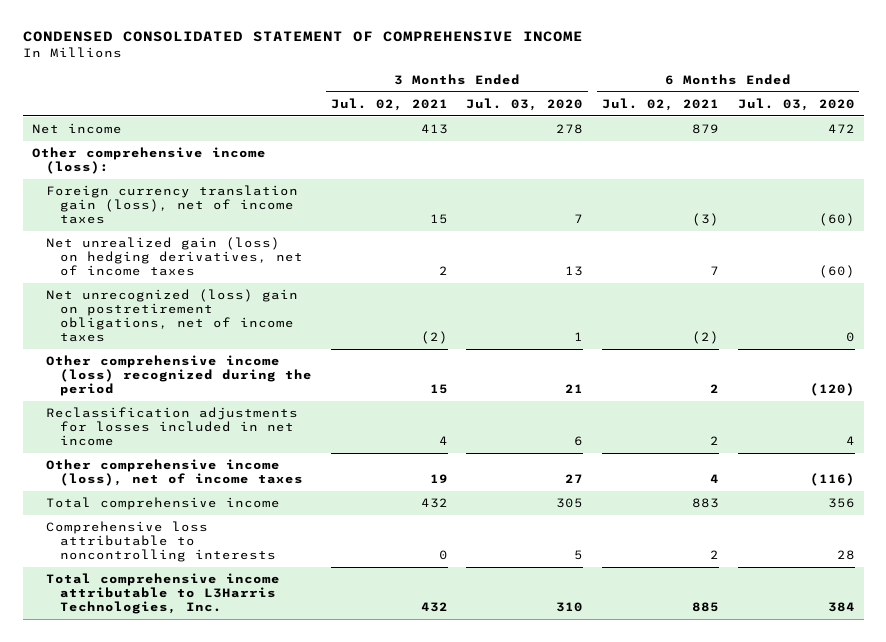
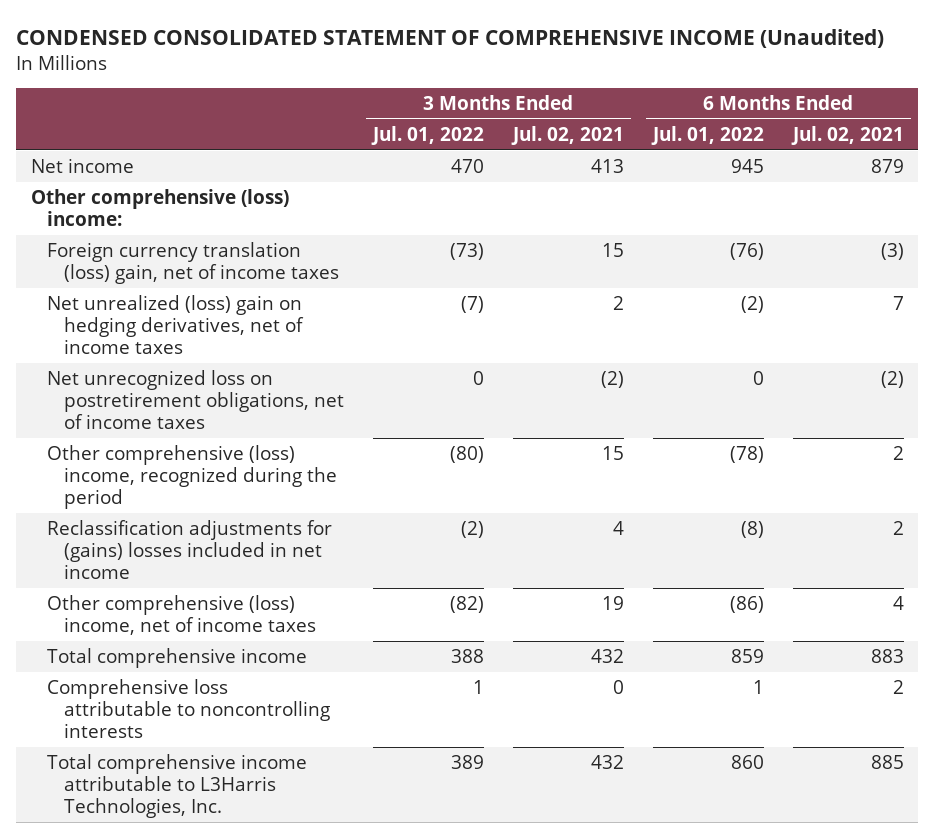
- CONDENSED CONSOLIDATED STATEMENT OF COMPREHENSIVE INCOME
+ CONDENSED CONSOLIDATED STATEMENT OF COMPREHENSIVE INCOME (Unaudited)
- | 3 Months Ended Jul. 02, 2021 | 3 Months Ended Jul. 03, 2020 | 6 Months Ended Jul. 02, 2021 | 6 Months Ended Jul. 03, 2020
+ | 3 Months Ended Jul. 01, 2022 | 3 Months Ended Jul. 02, 2021 | 6 Months Ended Jul. 01, 2022 | 6 Months Ended Jul. 02, 2021
- Other comprehensive income (loss):
- Foreign currency translation gain (loss), net of income taxes | 15 | 7 | (3) | (60)
- Net unrealized gain (loss) on hedging derivatives, net of income taxes | 2 | 13 | 7 | (60)
- Net unrecognized (loss) gain on postretirement obligations, net of income taxes | (2) | 1 | (2) | 0
- Other comprehensive income (loss) recognized during the period | 15 | 21 | 2 | (120)
- Reclassification adjustments for losses included in net income | 4 | 6 | 2 | 4
- Other comprehensive income (loss), net of income taxes | 19 | 27 | 4 | (116)
+ Other comprehensive (loss) income:
+ Foreign currency translation (loss) gain, net of income taxes | (73) | 15 | (76) | (3)
+ Net unrealized (loss) gain on hedging derivatives, net of income taxes | (7) | 2 | (2) | 7
+ Net unrecognized loss on postretirement obligations, net of income taxes | 0 | (2) | 0 | (2)
+ Other comprehensive (loss) income, recognized during the period | (80) | 15 | (78) | 2
+ Reclassification adjustments for (gains) losses included in net income | (2) | 4 | (8) | 2
+ Other comprehensive (loss) income, net of income taxes | (82) | 19 | (86) | 4

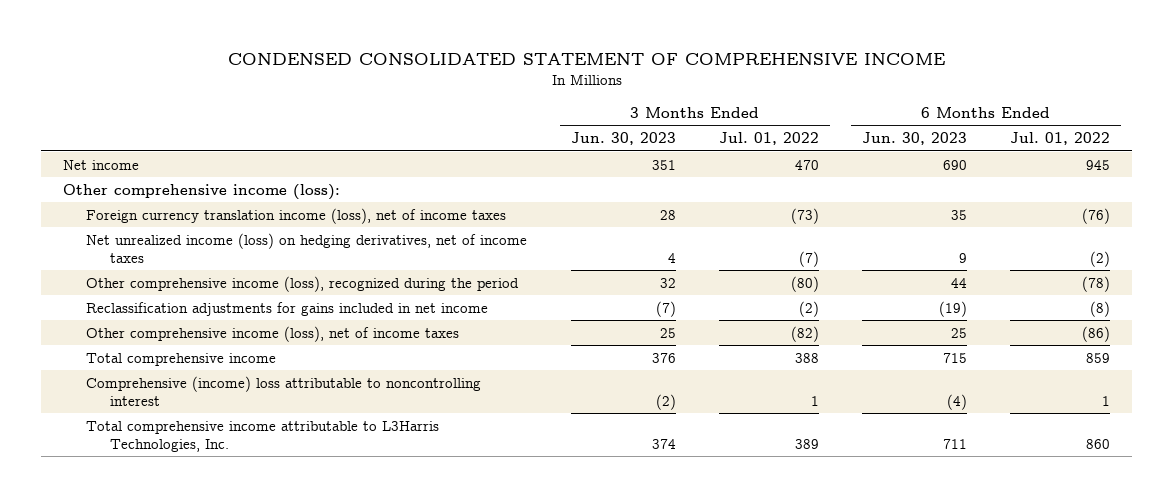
- CONDENSED CONSOLIDATED STATEMENT OF COMPREHENSIVE INCOME (Unaudited)
+ CONDENSED CONSOLIDATED STATEMENT OF COMPREHENSIVE INCOME
- | 3 Months Ended Jul. 01, 2022 | 3 Months Ended Jul. 02, 2021 | 6 Months Ended Jul. 01, 2022 | 6 Months Ended Jul. 02, 2021
+ | 3 Months Ended Jun. 30, 2023 | 3 Months Ended Jul. 01, 2022 | 6 Months Ended Jun. 30, 2023 | 6 Months Ended Jul. 01, 2022
- Other comprehensive (loss) income:
- Foreign currency translation (loss) gain, net of income taxes | (73) | 15 | (76) | (3)
- Net unrealized (loss) gain on hedging derivatives, net of income taxes | (7) | 2 | (2) | 7
- Net unrecognized loss on postretirement obligations, net of income taxes | 0 | (2) | 0 | (2)
- Other comprehensive (loss) income, recognized during the period | (80) | 15 | (78) | 2
- Reclassification adjustments for (gains) losses included in net income | (2) | 4 | (8) | 2
- Other comprehensive (loss) income, net of income taxes | (82) | 19 | (86) | 4
+ Other comprehensive income (loss):
+ Foreign currency translation income (loss), net of income taxes | 28 | (73) | 35 | (76)
+ Net unrealized income (loss) on hedging derivatives, net of income taxes | 4 | (7) | 9 | (2)
+ Other comprehensive income (loss), recognized during the period | 32 | (80) | 44 | (78)
+ Reclassification adjustments for gains included in net income | (7) | (2) | (19) | (8)
+ Other comprehensive income (loss), net of income taxes | 25 | (82) | 25 | (86)
- Comprehensive loss attributable to noncontrolling interests | 1 | 0 | 1 | 2
+ Comprehensive (income) loss attributable to noncontrolling interest | (2) | 1 | (4) | 1

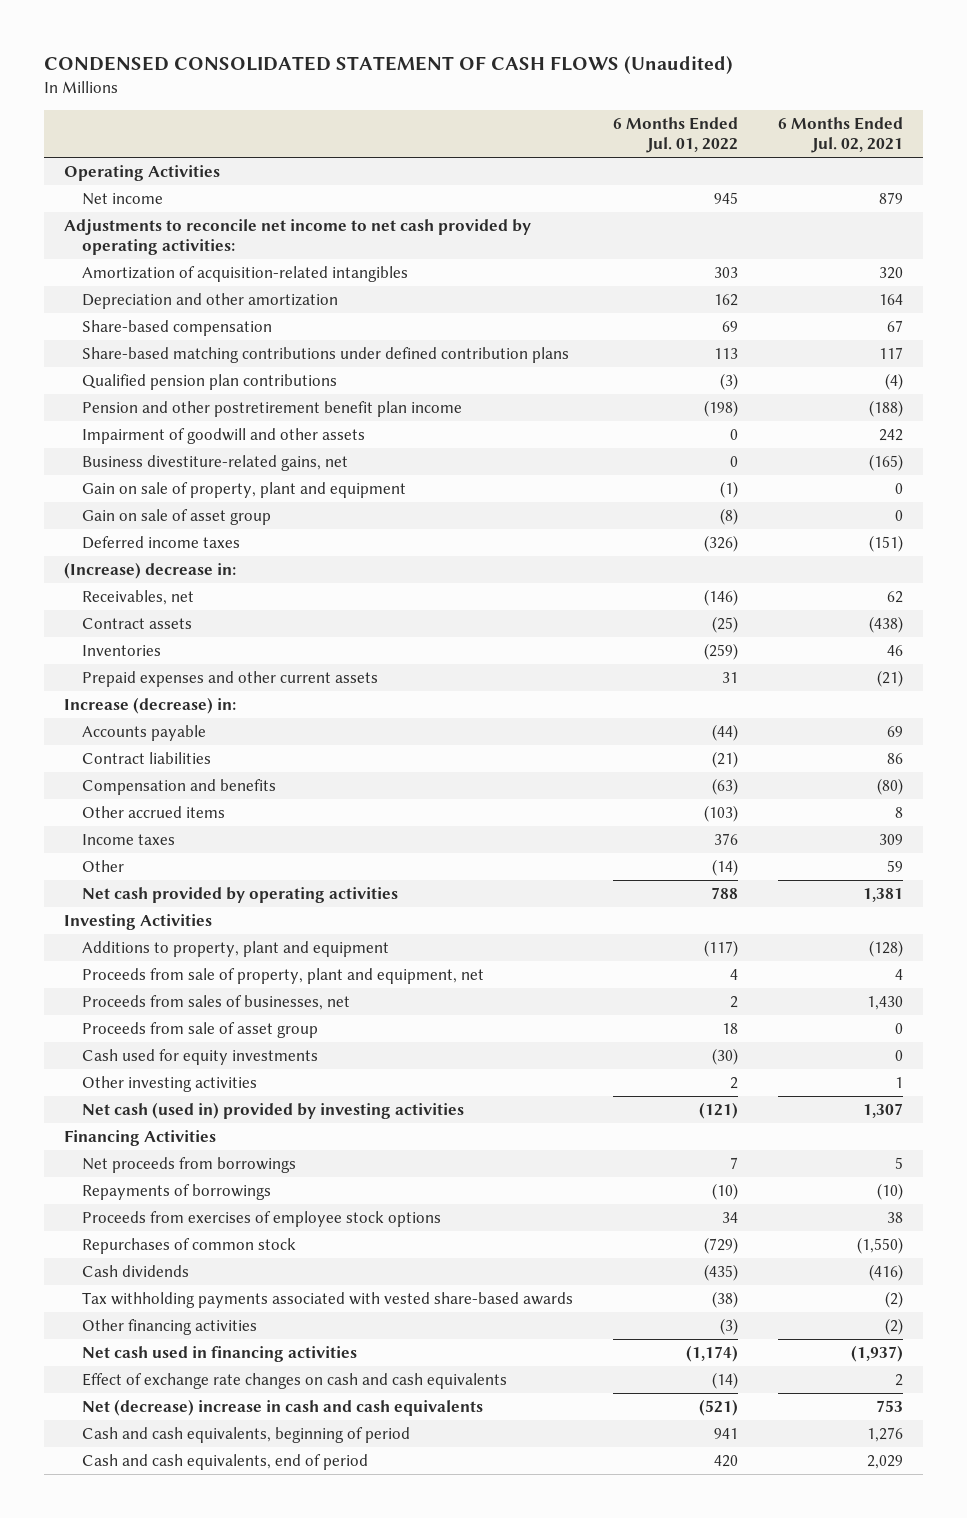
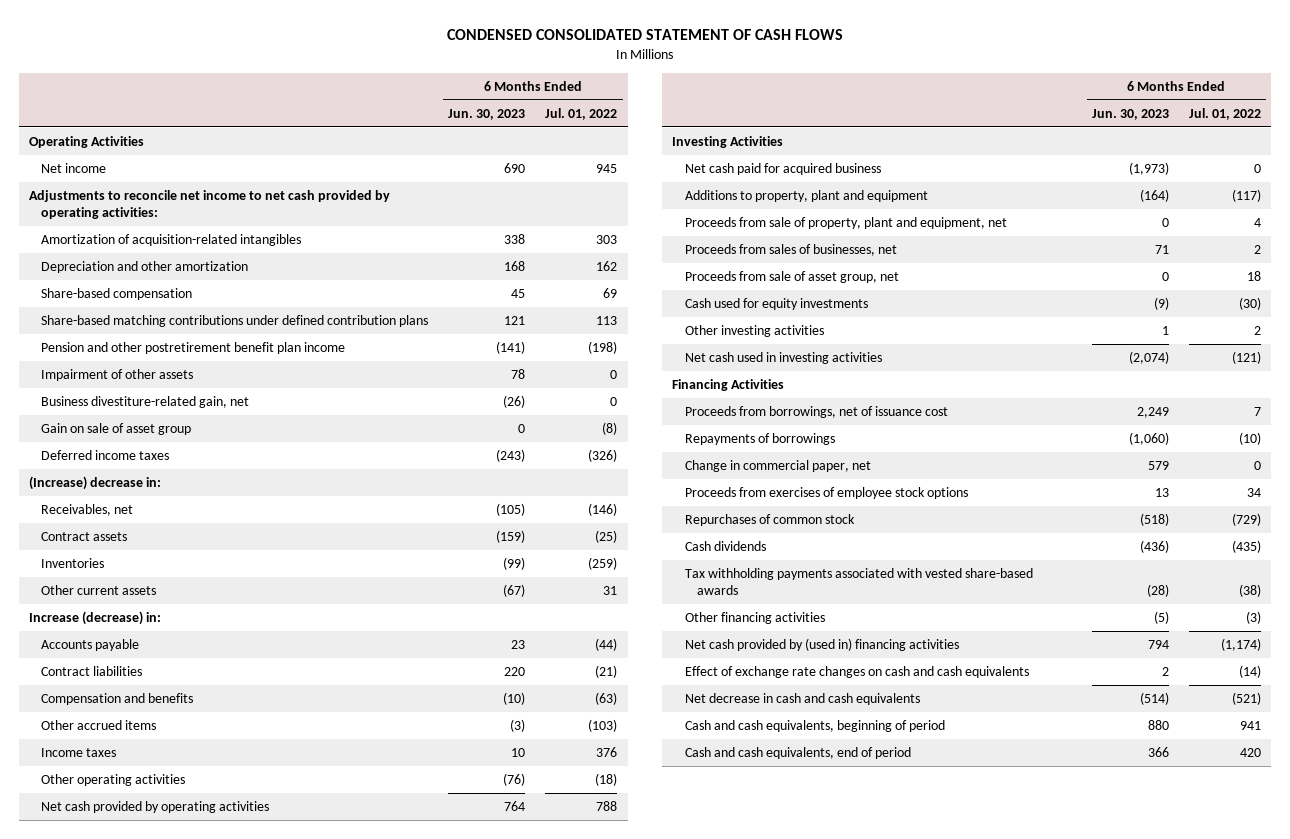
- CONDENSED CONSOLIDATED STATEMENT OF CASH FLOWS (Unaudited)
+ CONDENSED CONSOLIDATED STATEMENT OF CASH FLOWS
- | 6 Months Ended Jul. 01, 2022 | 6 Months Ended Jul. 02, 2021
+ | 6 Months Ended Jun. 30, 2023 | 6 Months Ended Jul. 01, 2022
- Qualified pension plan contributions | (3) | (4)
- Impairment of goodwill and other assets | 0 | 242
- Business divestiture-related gains, net | 0 | (165)
- Gain on sale of property, plant and equipment | (1) | 0
+ Impairment of other assets | 78 | 0
+ Business divestiture-related gain, net | (26) | 0
- Prepaid expenses and other current assets | 31 | (21)
+ Other current assets | (67) | 31
- Other | (14) | 59
+ Other operating activities | (76) | (18)
+ Net cash paid for acquired business | (1,973) | 0
- Proceeds from sale of asset group | 18 | 0
+ Proceeds from sale of asset group, net | 0 | 18
- Net cash (used in) provided by investing activities | (121) | 1,307
+ Net cash used in investing activities | (2,074) | (121)
- Net proceeds from borrowings | 7 | 5
+ Proceeds from borrowings, net of issuance cost | 2,249 | 7
+ Change in commercial paper, net | 579 | 0
- Net cash used in financing activities | (1,174) | (1,937)
+ Net cash provided by (used in) financing activities | 794 | (1,174)
- Net (decrease) increase in cash and cash equivalents | (521) | 753
+ Net decrease in cash and cash equivalents | (514) | (521)

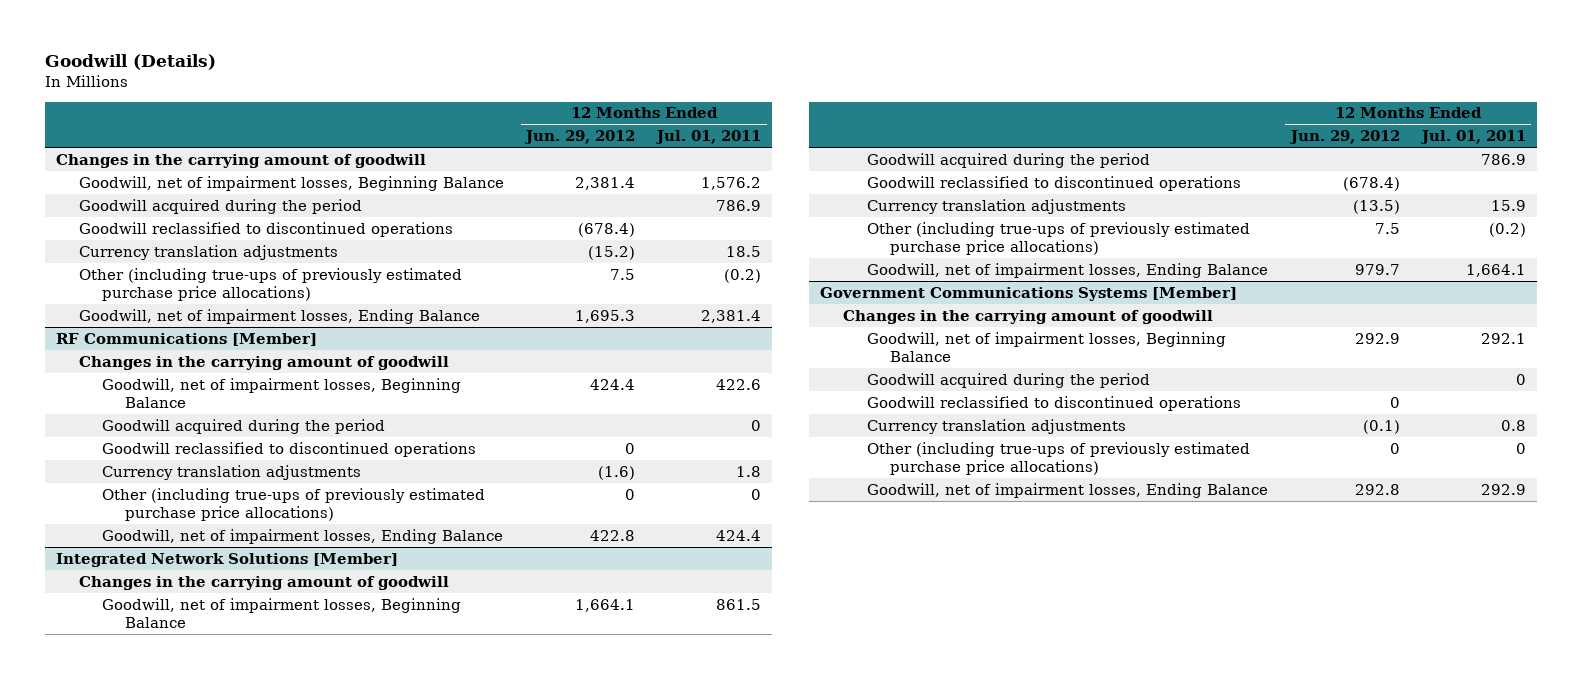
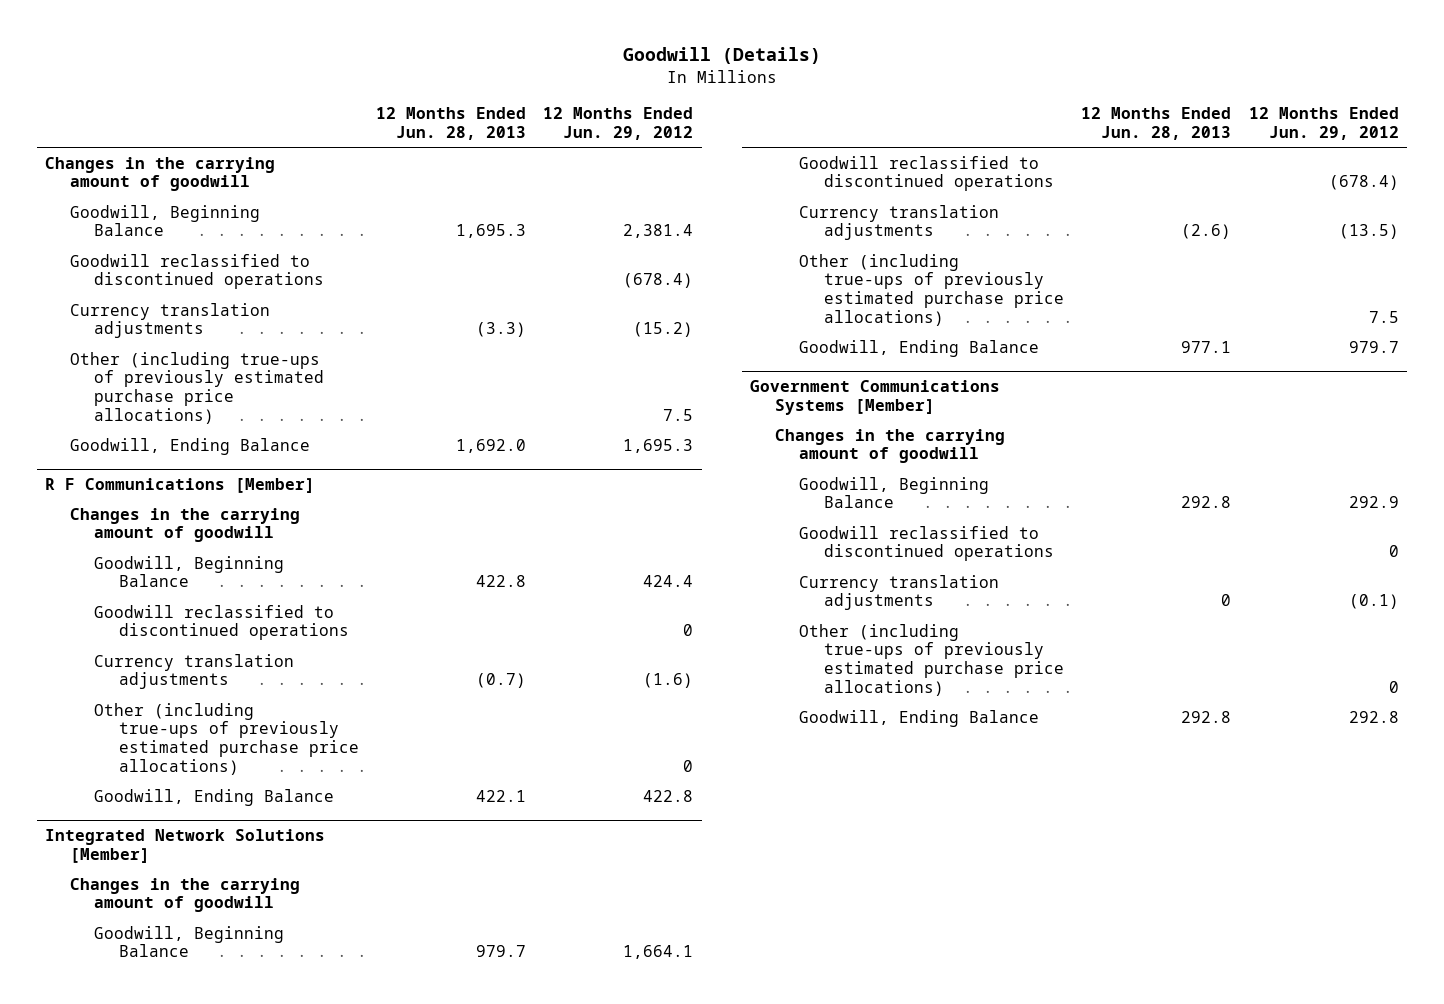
- | 12 Months Ended Jun. 29, 2012 | 12 Months Ended Jul. 01, 2011
+ | 12 Months Ended Jun. 28, 2013 | 12 Months Ended Jun. 29, 2012
- Goodwill, net of impairment losses, Beginning Balance | 2,381.4 | 1,576.2
- Goodwill acquired during the period | | 786.9
+ Goodwill, Beginning Balance | 1,695.3 | 2,381.4
- Goodwill, net of impairment losses, Ending Balance | 1,695.3 | 2,381.4
- RF Communications [Member]
+ Goodwill, Ending Balance | 1,692.0 | 1,695.3
+ R F Communications [Member]
- Goodwill, net of impairment losses, Beginning Balance | 424.4 | 422.6
- Goodwill acquired during the period | | 0
+ Goodwill, Beginning Balance | 422.8 | 424.4
- Goodwill, net of impairment losses, Ending Balance | 422.8 | 424.4
+ Goodwill, Ending Balance | 422.1 | 422.8
@ Integrated Network Solutions [Member]
- Goodwill, net of impairment losses, Beginning Balance | 1,664.1 | 861.5
- Goodwill acquired during the period | | 786.9
+ Goodwill, Beginning Balance | 979.7 | 1,664.1
- Goodwill, net of impairment losses, Ending Balance | 979.7 | 1,664.1
+ Goodwill, Ending Balance | 977.1 | 979.7
@ Government Communications Systems [Member]
- Goodwill, net of impairment losses, Beginning Balance | 292.9 | 292.1
- Goodwill acquired during the period | | 0
+ Goodwill, Beginning Balance | 292.8 | 292.9
- Goodwill, net of impairment losses, Ending Balance | 292.8 | 292.9
+ Goodwill, Ending Balance | 292.8 | 292.8

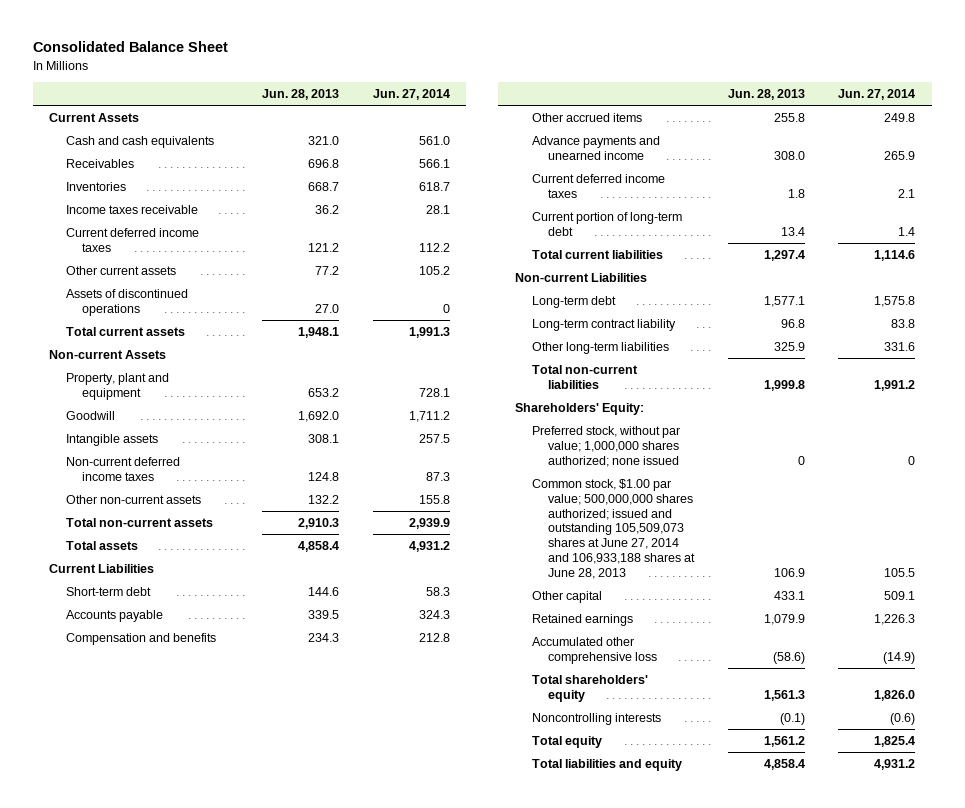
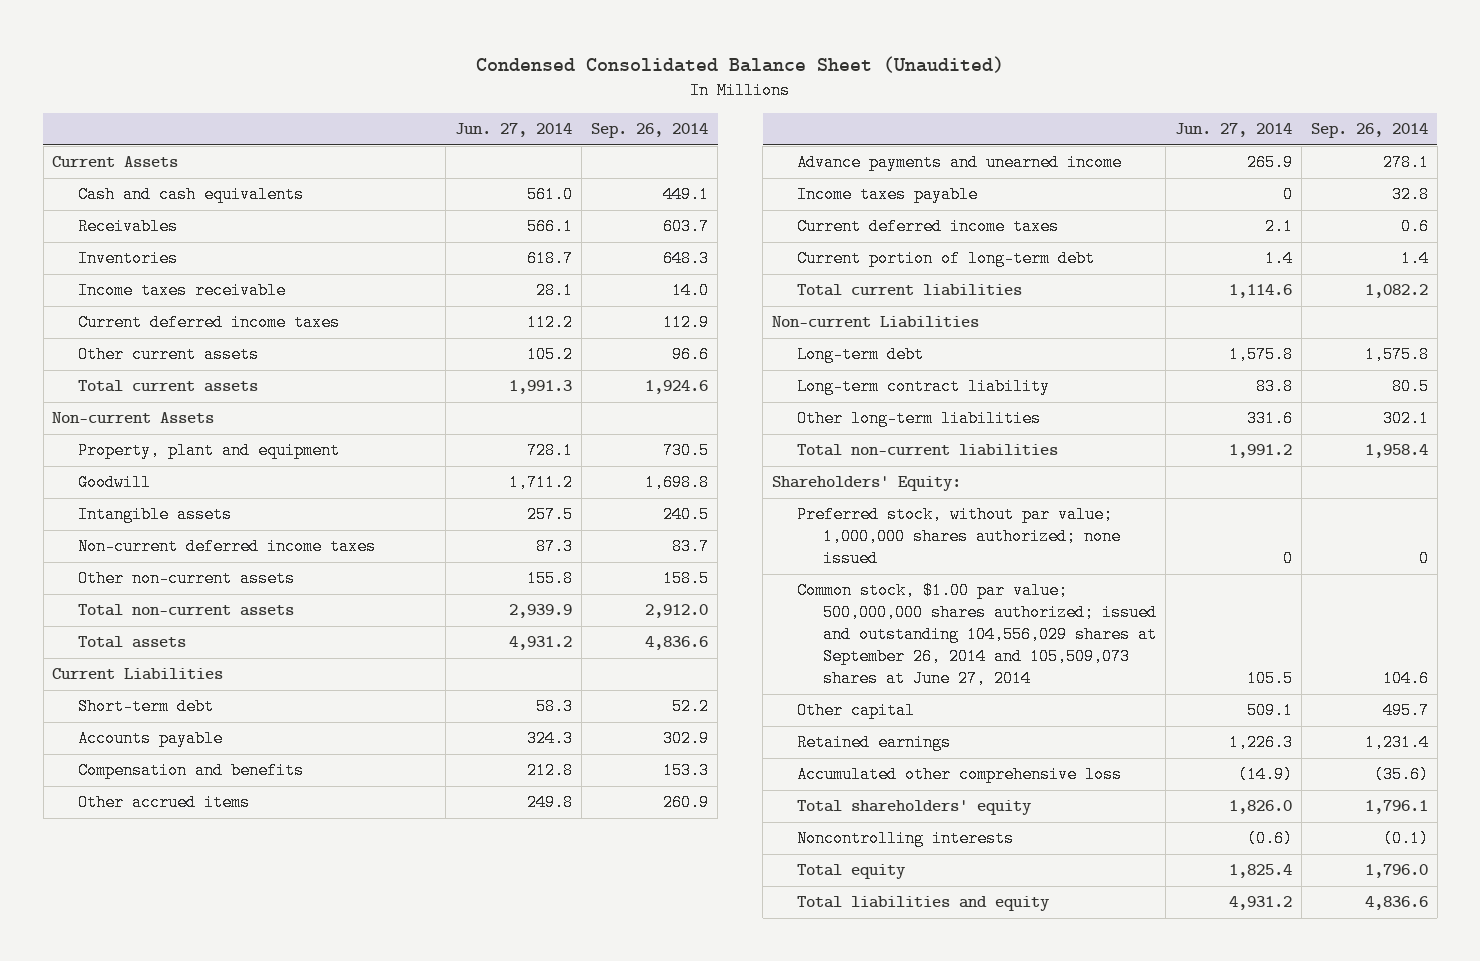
- Consolidated Balance Sheet
+ Condensed Consolidated Balance Sheet (Unaudited)
- | Jun. 28, 2013 | Jun. 27, 2014
+ | Jun. 27, 2014 | Sep. 26, 2014
- Assets of discontinued operations | 27.0 | 0
+ Income taxes payable | 0 | 32.8
- Common stock, $1.00 par value; 500,000,000 shares authorized; issued and outstanding 105,509,073 shares at June 27, 2014 and 106,933,188 shares at June 28, 2013 | 106.9 | 105.5
+ Common stock, $1.00 par value; 500,000,000 shares authorized; issued and outstanding 104,556,029 shares at September 26, 2014 and 105,509,073 shares at June 27, 2014 | 105.5 | 104.6

